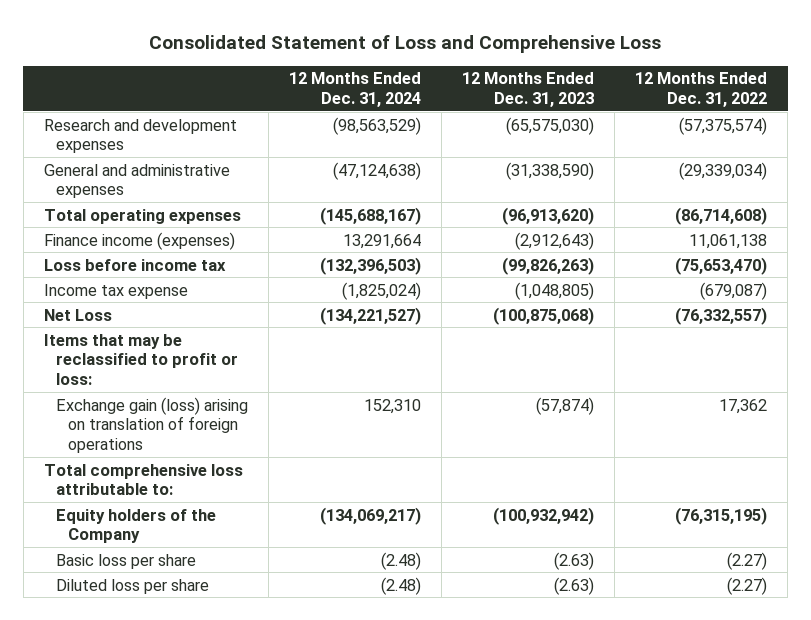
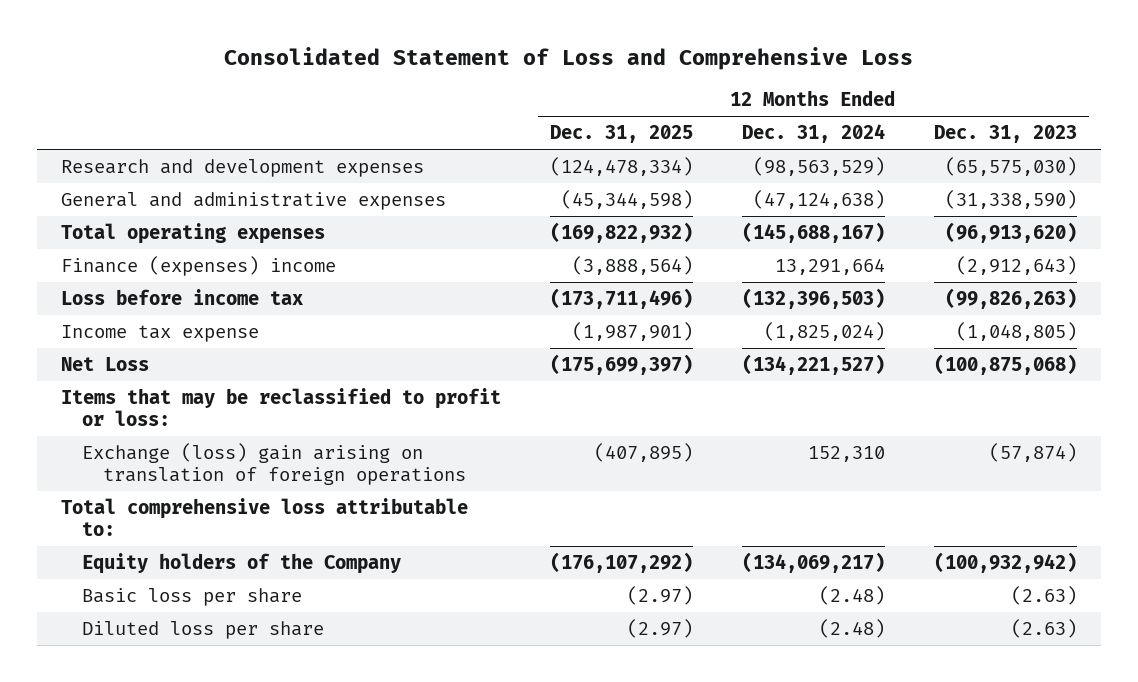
- | 12 Months Ended Dec. 31, 2024 | 12 Months Ended Dec. 31, 2023 | 12 Months Ended Dec. 31, 2022
+ | 12 Months Ended Dec. 31, 2025 | 12 Months Ended Dec. 31, 2024 | 12 Months Ended Dec. 31, 2023
- Finance income (expenses) | 13,291,664 | (2,912,643) | 11,061,138
+ Finance (expenses) income | (3,888,564) | 13,291,664 | (2,912,643)
- Exchange gain (loss) arising on translation of foreign operations | 152,310 | (57,874) | 17,362
+ Exchange (loss) gain arising on translation of foreign operations | (407,895) | 152,310 | (57,874)

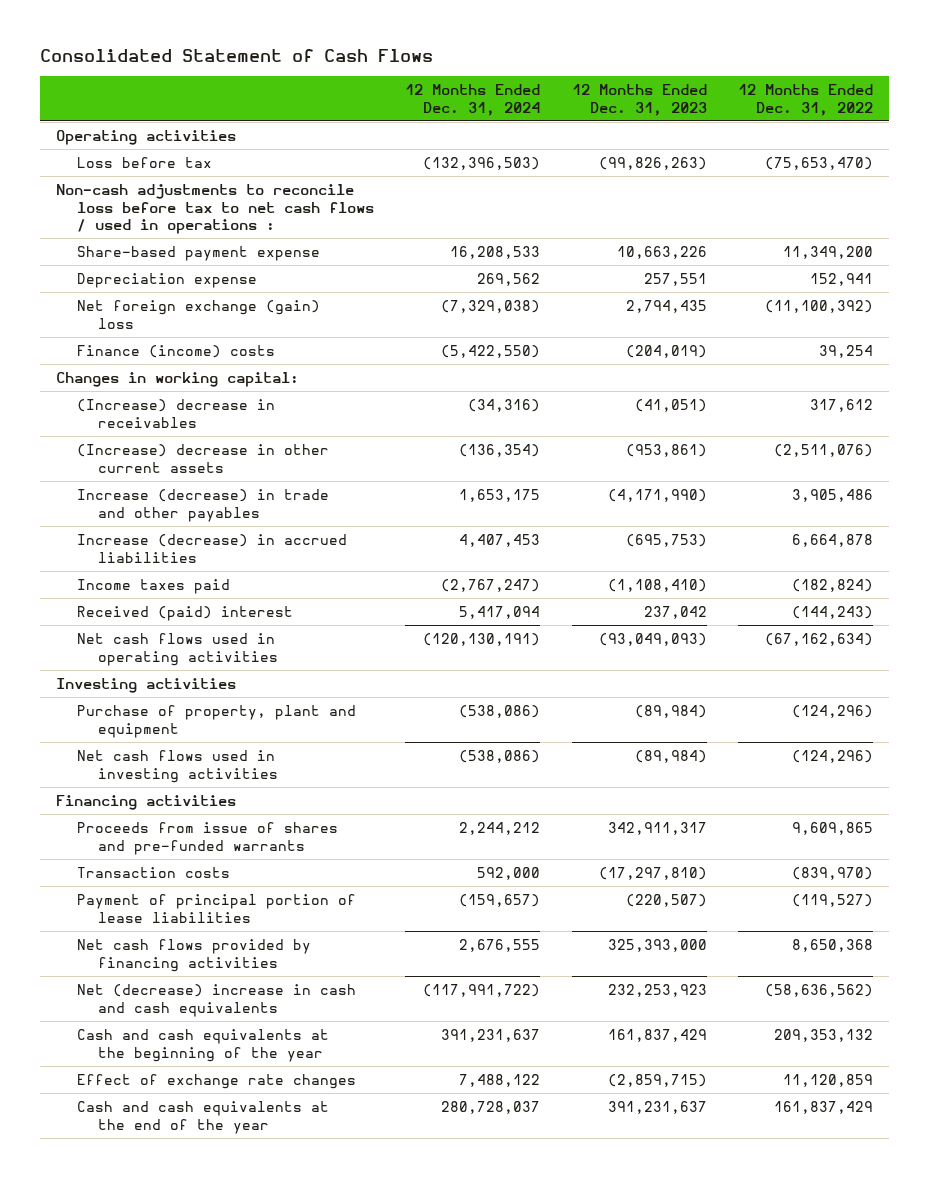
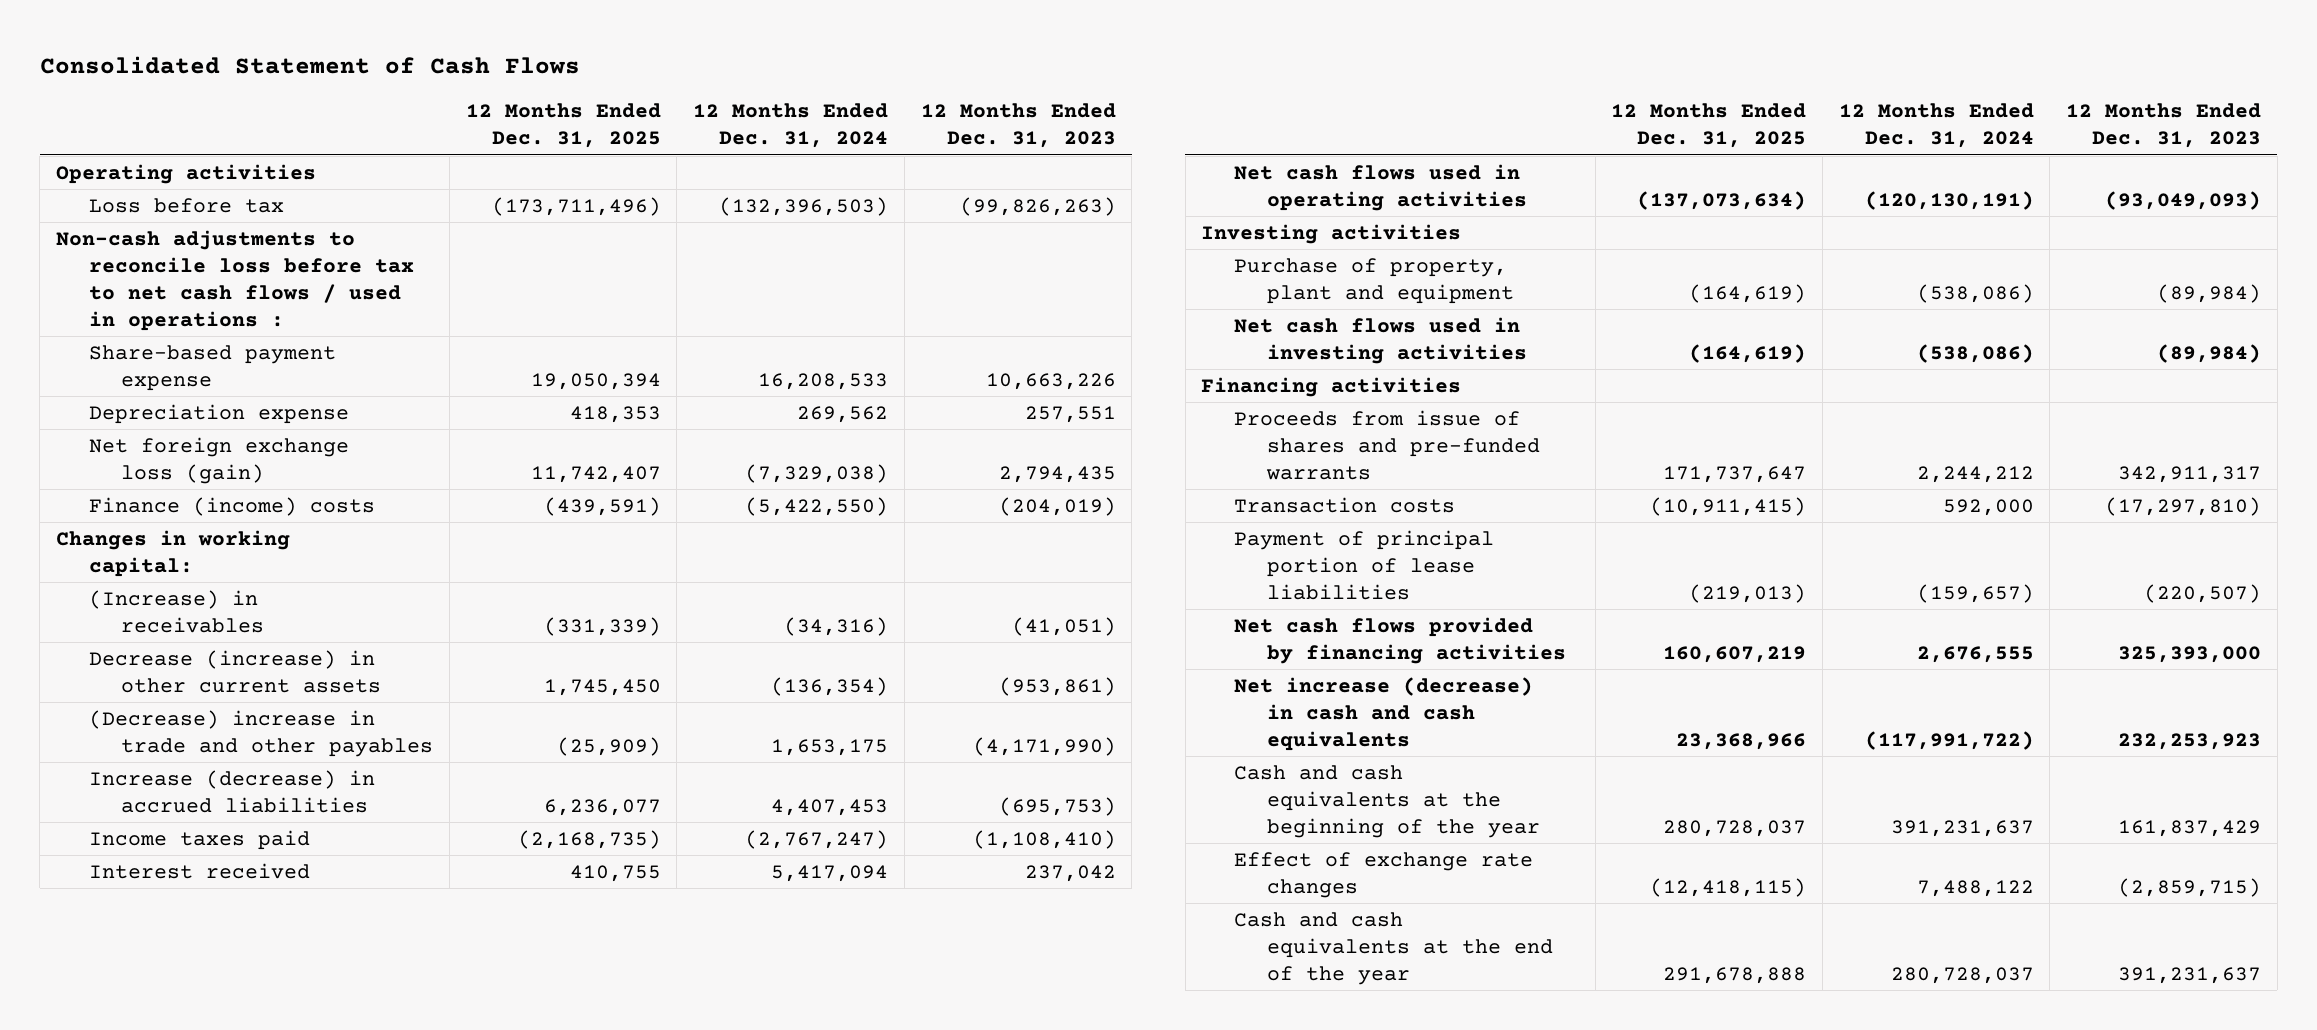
- | 12 Months Ended Dec. 31, 2024 | 12 Months Ended Dec. 31, 2023 | 12 Months Ended Dec. 31, 2022
+ | 12 Months Ended Dec. 31, 2025 | 12 Months Ended Dec. 31, 2024 | 12 Months Ended Dec. 31, 2023
- Net foreign exchange (gain) loss | (7,329,038) | 2,794,435 | (11,100,392)
+ Net foreign exchange loss (gain) | 11,742,407 | (7,329,038) | 2,794,435
- (Increase) decrease in receivables | (34,316) | (41,051) | 317,612
- (Increase) decrease in other current assets | (136,354) | (953,861) | (2,511,076)
- Increase (decrease) in trade and other payables | 1,653,175 | (4,171,990) | 3,905,486
+ (Increase) in receivables | (331,339) | (34,316) | (41,051)
+ Decrease (increase) in other current assets | 1,745,450 | (136,354) | (953,861)
+ (Decrease) increase in trade and other payables | (25,909) | 1,653,175 | (4,171,990)
- Received (paid) interest | 5,417,094 | 237,042 | (144,243)
+ Interest received | 410,755 | 5,417,094 | 237,042
- Net (decrease) increase in cash and cash equivalents | (117,991,722) | 232,253,923 | (58,636,562)
+ Net increase (decrease) in cash and cash equivalents | 23,368,966 | (117,991,722) | 232,253,923

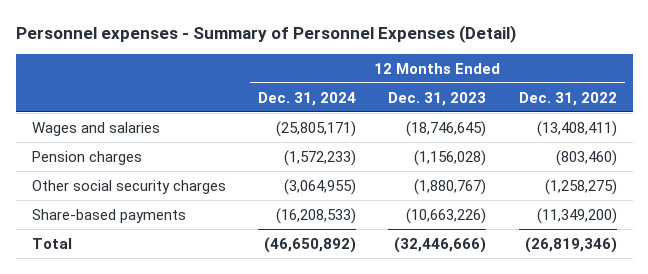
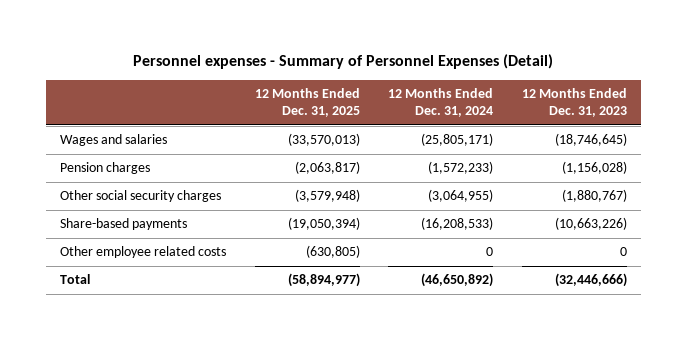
- | 12 Months Ended Dec. 31, 2024 | 12 Months Ended Dec. 31, 2023 | 12 Months Ended Dec. 31, 2022
+ | 12 Months Ended Dec. 31, 2025 | 12 Months Ended Dec. 31, 2024 | 12 Months Ended Dec. 31, 2023
+ Other employee related costs | (630,805) | 0 | 0

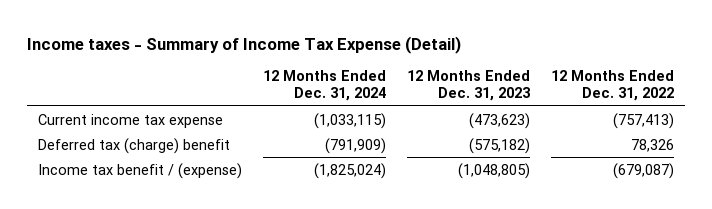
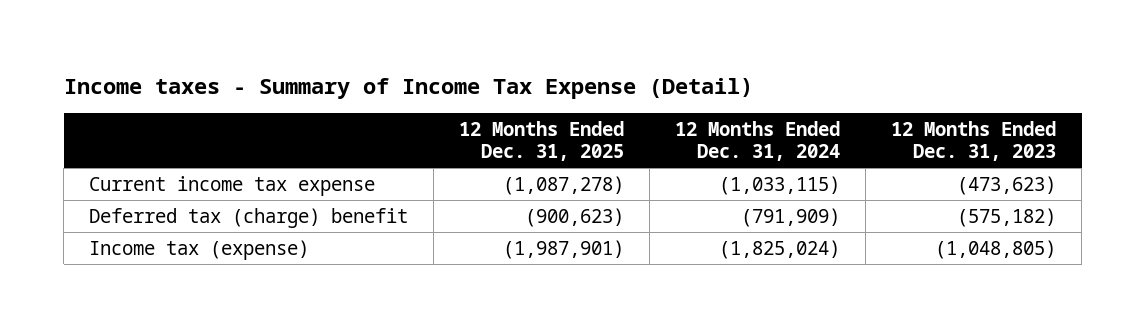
- | 12 Months Ended Dec. 31, 2024 | 12 Months Ended Dec. 31, 2023 | 12 Months Ended Dec. 31, 2022
+ | 12 Months Ended Dec. 31, 2025 | 12 Months Ended Dec. 31, 2024 | 12 Months Ended Dec. 31, 2023
- Income tax benefit / (expense) | (1,825,024) | (1,048,805) | (679,087)
+ Income tax (expense) | (1,987,901) | (1,825,024) | (1,048,805)

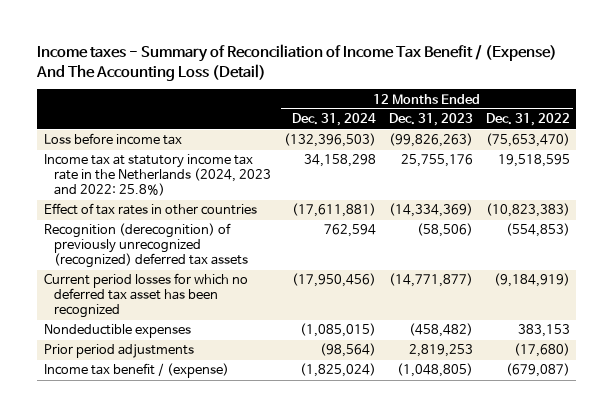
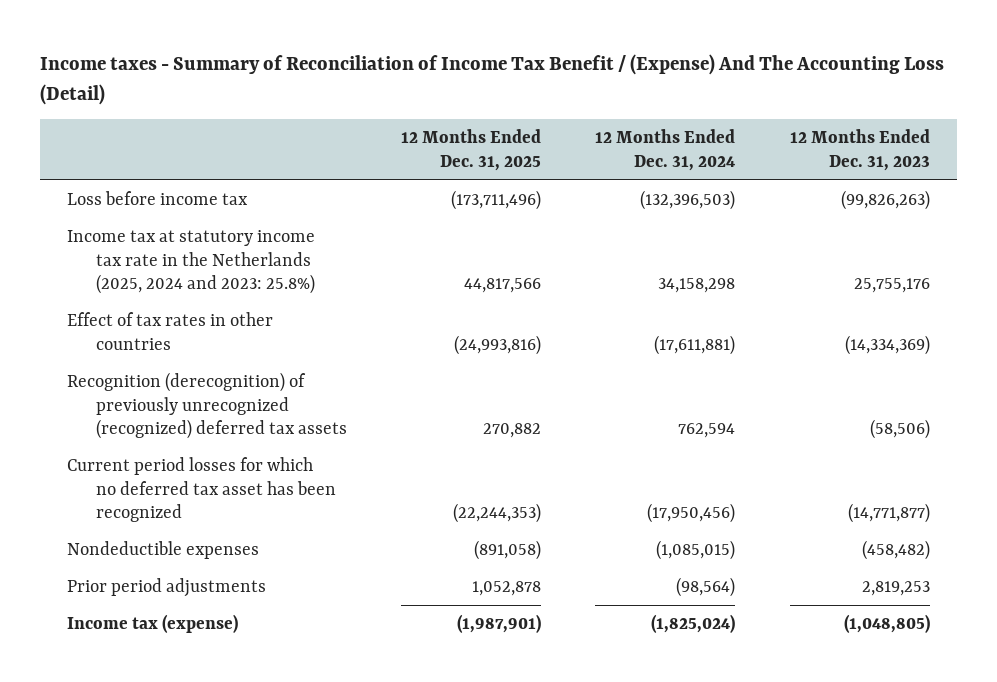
- | 12 Months Ended Dec. 31, 2024 | 12 Months Ended Dec. 31, 2023 | 12 Months Ended Dec. 31, 2022
+ | 12 Months Ended Dec. 31, 2025 | 12 Months Ended Dec. 31, 2024 | 12 Months Ended Dec. 31, 2023
- Income tax at statutory income tax rate in the Netherlands (2024, 2023 and 2022: 25.8%) | 34,158,298 | 25,755,176 | 19,518,595
+ Income tax at statutory income tax rate in the Netherlands (2025, 2024 and 2023: 25.8%) | 44,817,566 | 34,158,298 | 25,755,176
- Income tax benefit / (expense) | (1,825,024) | (1,048,805) | (679,087)
+ Income tax (expense) | (1,987,901) | (1,825,024) | (1,048,805)

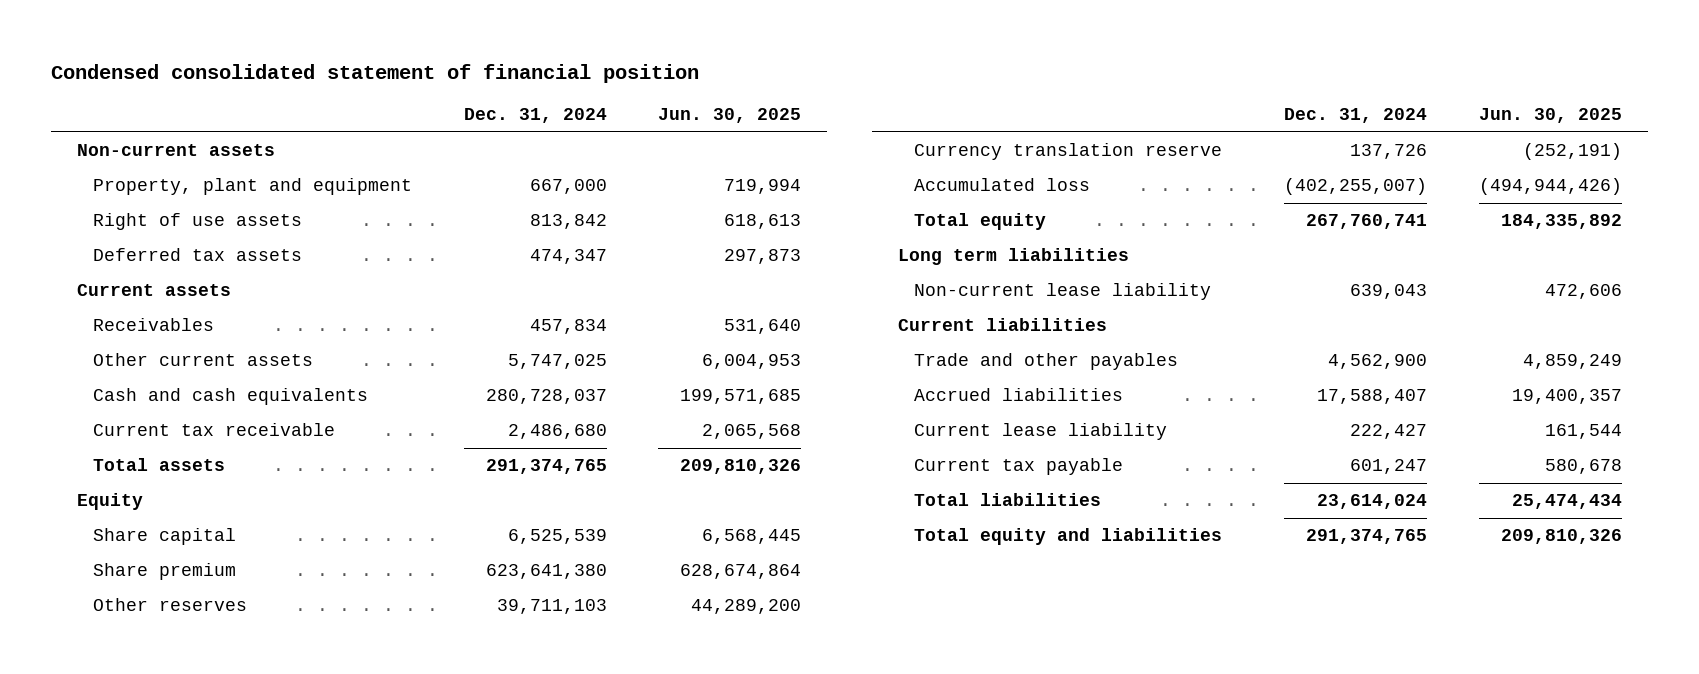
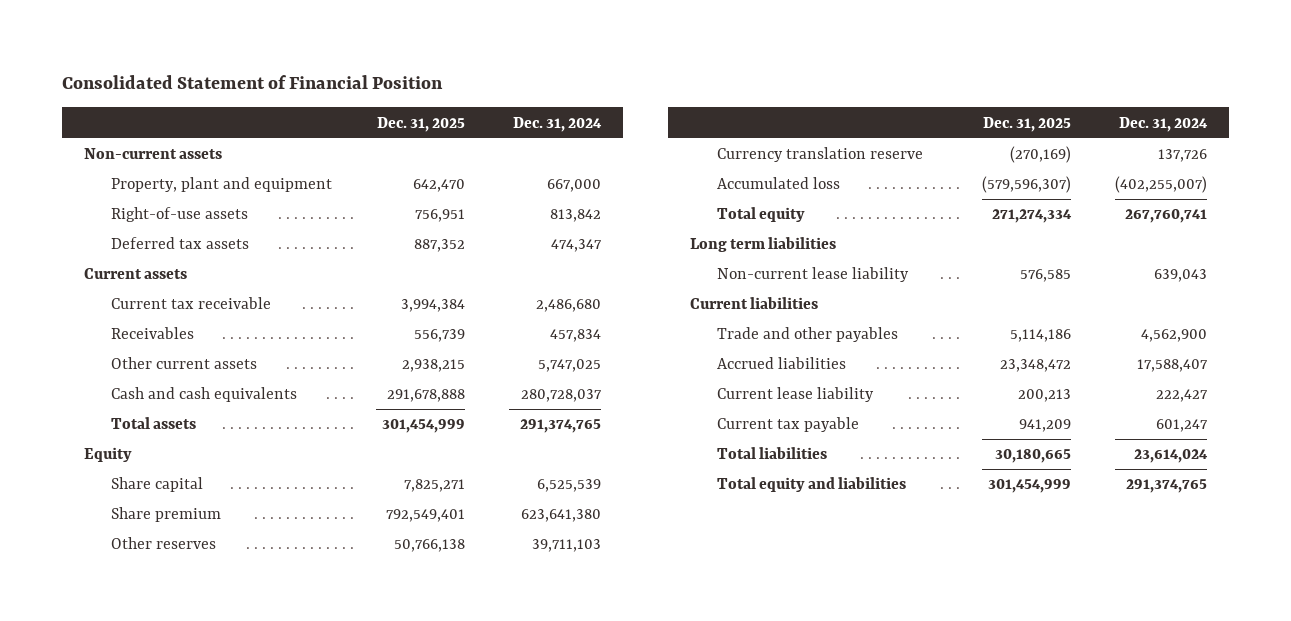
- Condensed consolidated statement of financial position
+ Consolidated Statement of Financial Position
- | Dec. 31, 2024 | Jun. 30, 2025
+ | Dec. 31, 2025 | Dec. 31, 2024
- Right of use assets | 813,842 | 618,613
+ Right-of-use assets | 756,951 | 813,842
moved up: Current tax receivable | 3,994,384 | 2,486,680

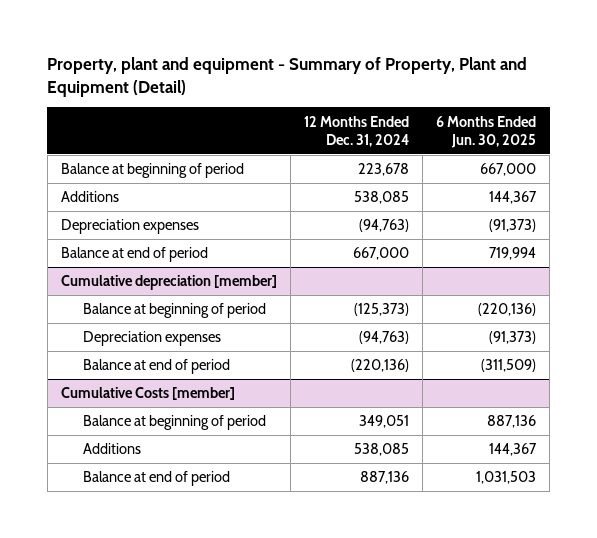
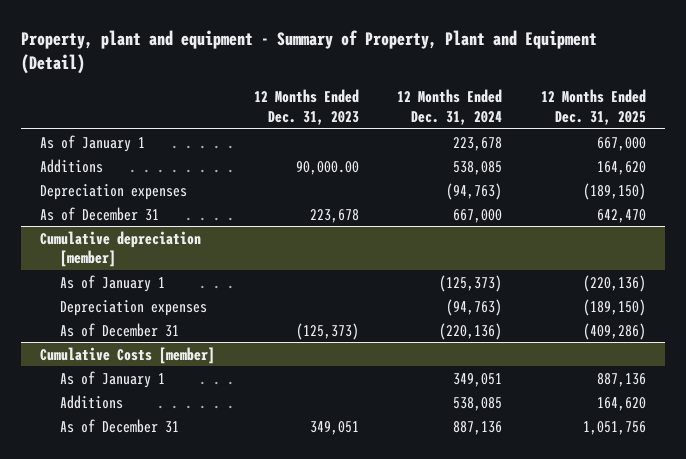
- | 12 Months Ended Dec. 31, 2024 | 6 Months Ended Jun. 30, 2025
+ | 12 Months Ended Dec. 31, 2023 | 12 Months Ended Dec. 31, 2024 | 12 Months Ended Dec. 31, 2025
- Balance at beginning of period | 223,678 | 667,000
+ As of January 1 | | 223,678 | 667,000
- Balance at end of period | 667,000 | 719,994
+ As of December 31 | 223,678 | 667,000 | 642,470
@ Cumulative depreciation [member]
- Balance at beginning of period | (125,373) | (220,136)
+ As of January 1 | | (125,373) | (220,136)
- Balance at end of period | (220,136) | (311,509)
+ As of December 31 | (125,373) | (220,136) | (409,286)
@ Cumulative Costs [member]
- Balance at beginning of period | 349,051 | 887,136
+ As of January 1 | | 349,051 | 887,136
- Balance at end of period | 887,136 | 1,031,503
+ As of December 31 | 349,051 | 887,136 | 1,051,756

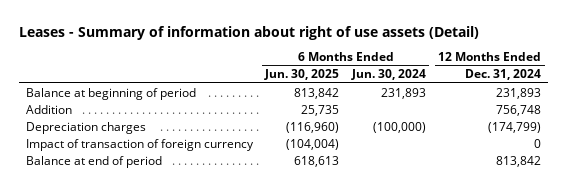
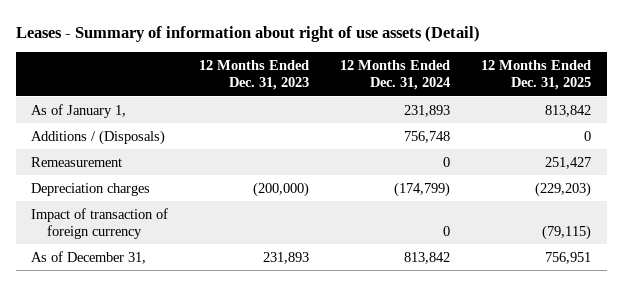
- | 6 Months Ended Jun. 30, 2025 | 6 Months Ended Jun. 30, 2024 | 12 Months Ended Dec. 31, 2024
+ | 12 Months Ended Dec. 31, 2023 | 12 Months Ended Dec. 31, 2024 | 12 Months Ended Dec. 31, 2025
- Balance at beginning of period | 813,842 | 231,893 | 231,893
- Addition | 25,735 | | 756,748
+ As of January 1, | | 231,893 | 813,842
+ Additions / (Disposals) | | 756,748 | 0
+ Remeasurement | | 0 | 251,427
- Balance at end of period | 618,613 | | 813,842
+ As of December 31, | 231,893 | 813,842 | 756,951

